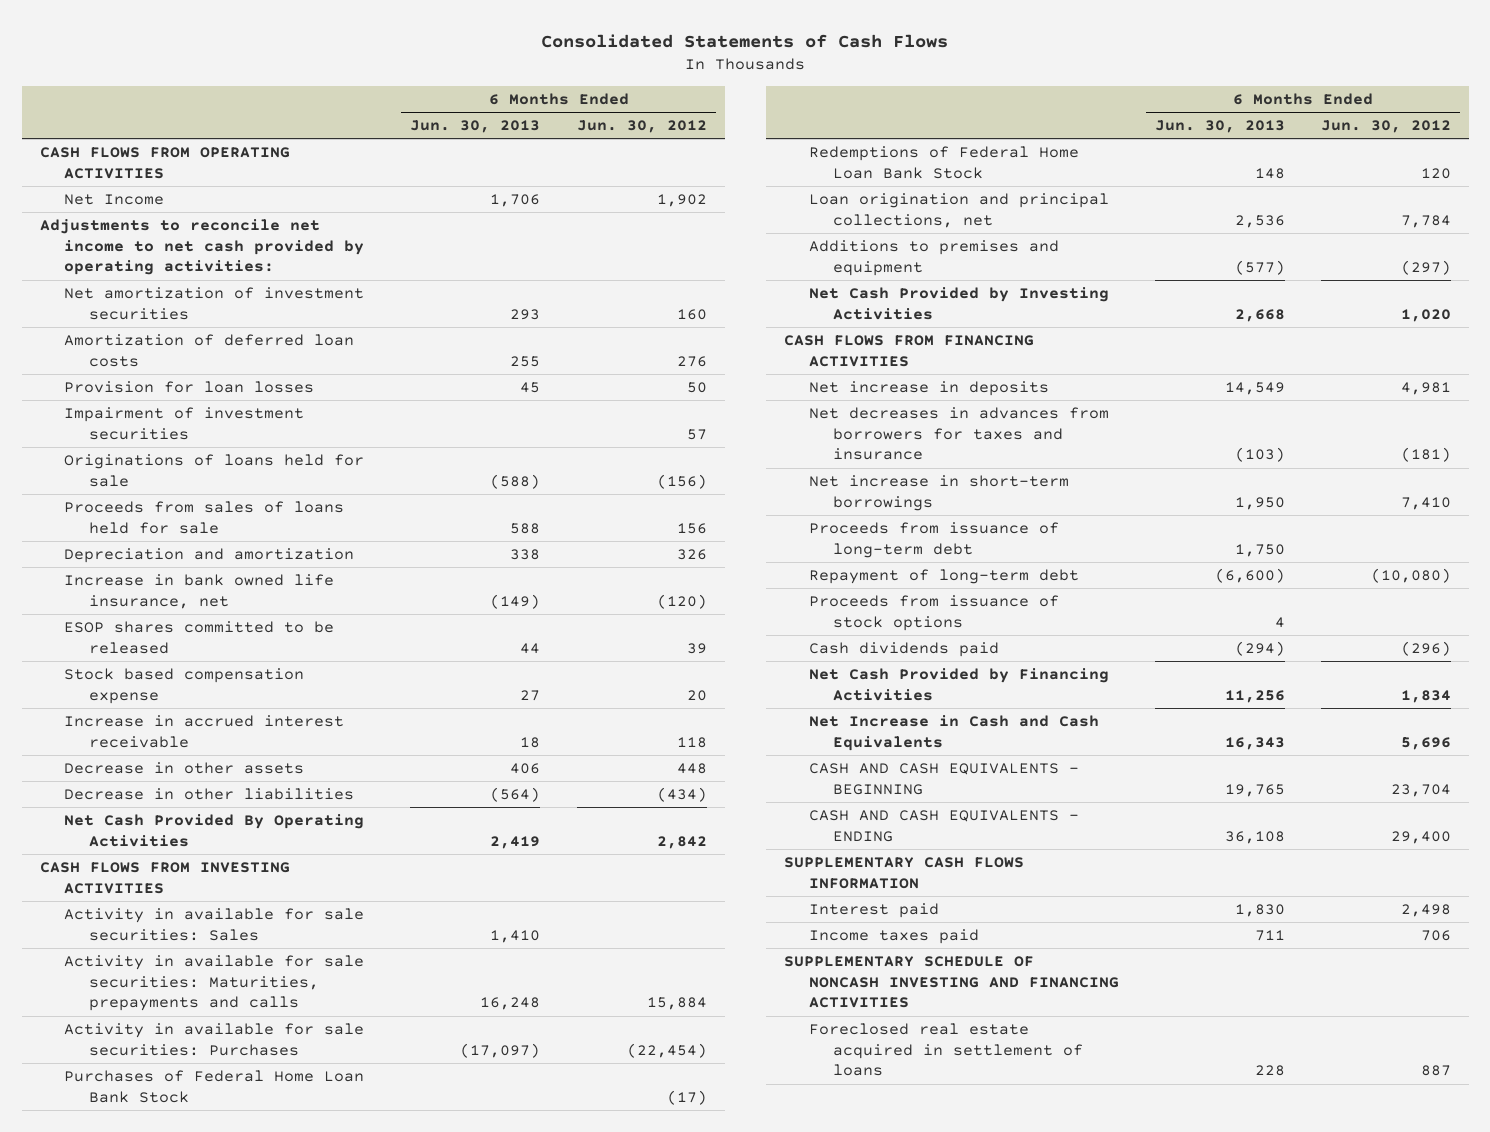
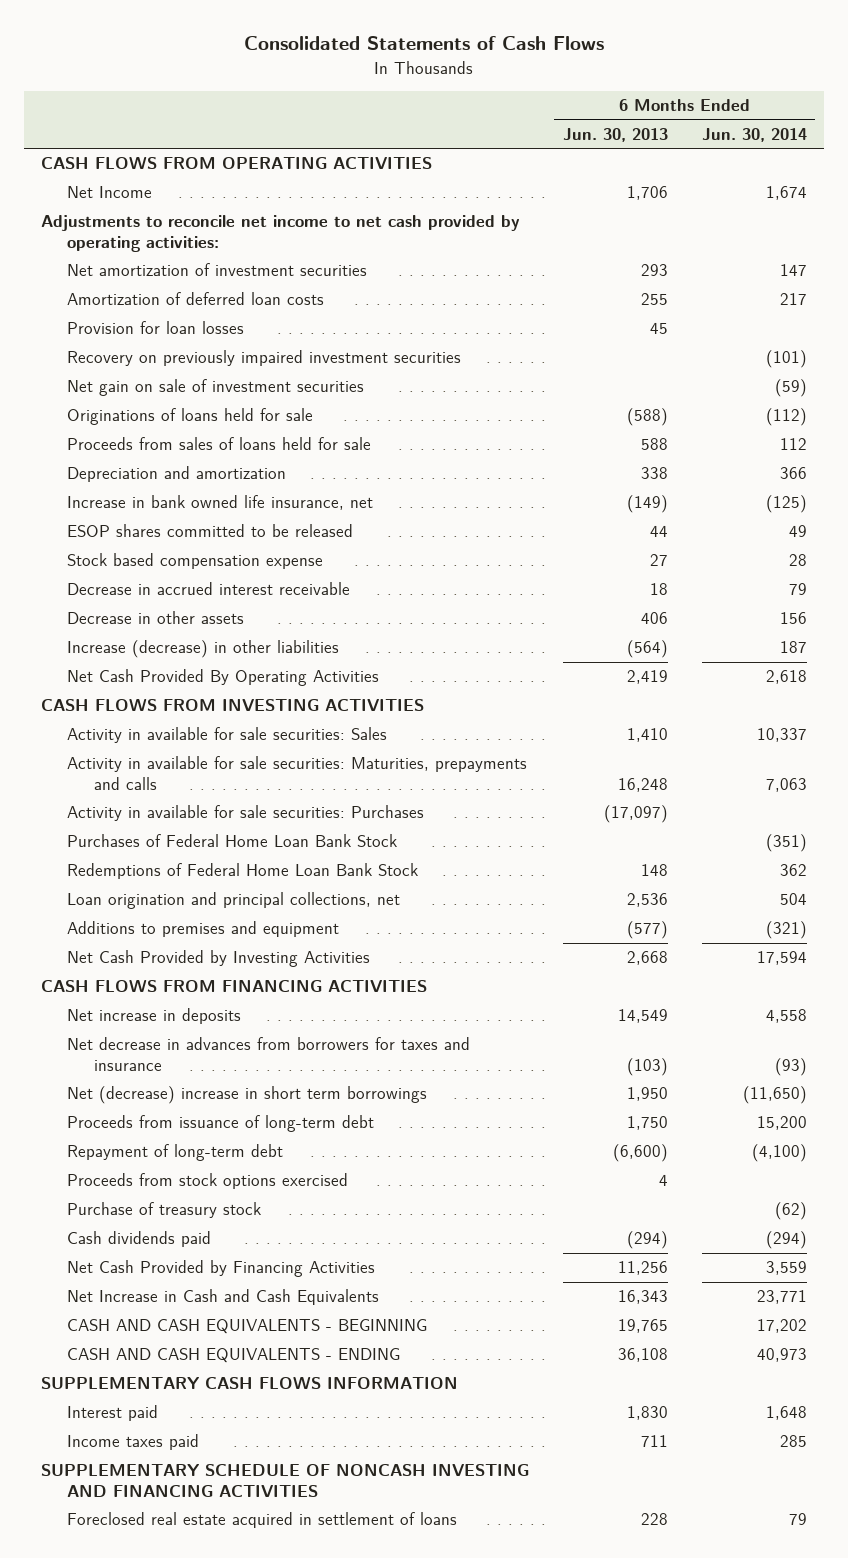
- | 6 Months Ended Jun. 30, 2013 | 6 Months Ended Jun. 30, 2012
+ | 6 Months Ended Jun. 30, 2013 | 6 Months Ended Jun. 30, 2014
- Impairment of investment securities | | 57
+ Recovery on previously impaired investment securities | | (101)
+ Net gain on sale of investment securities | | (59)
- Increase in accrued interest receivable | 18 | 118
+ Decrease in accrued interest receivable | 18 | 79
- Decrease in other liabilities | (564) | (434)
+ Increase (decrease) in other liabilities | (564) | 187
- Net decreases in advances from borrowers for taxes and insurance | (103) | (181)
- Net increase in short-term borrowings | 1,950 | 7,410
+ Net decrease in advances from borrowers for taxes and insurance | (103) | (93)
+ Net (decrease) increase in short term borrowings | 1,950 | (11,650)
- Proceeds from issuance of stock options | 4 |
+ Proceeds from stock options exercised | 4 |
+ Purchase of treasury stock | | (62)

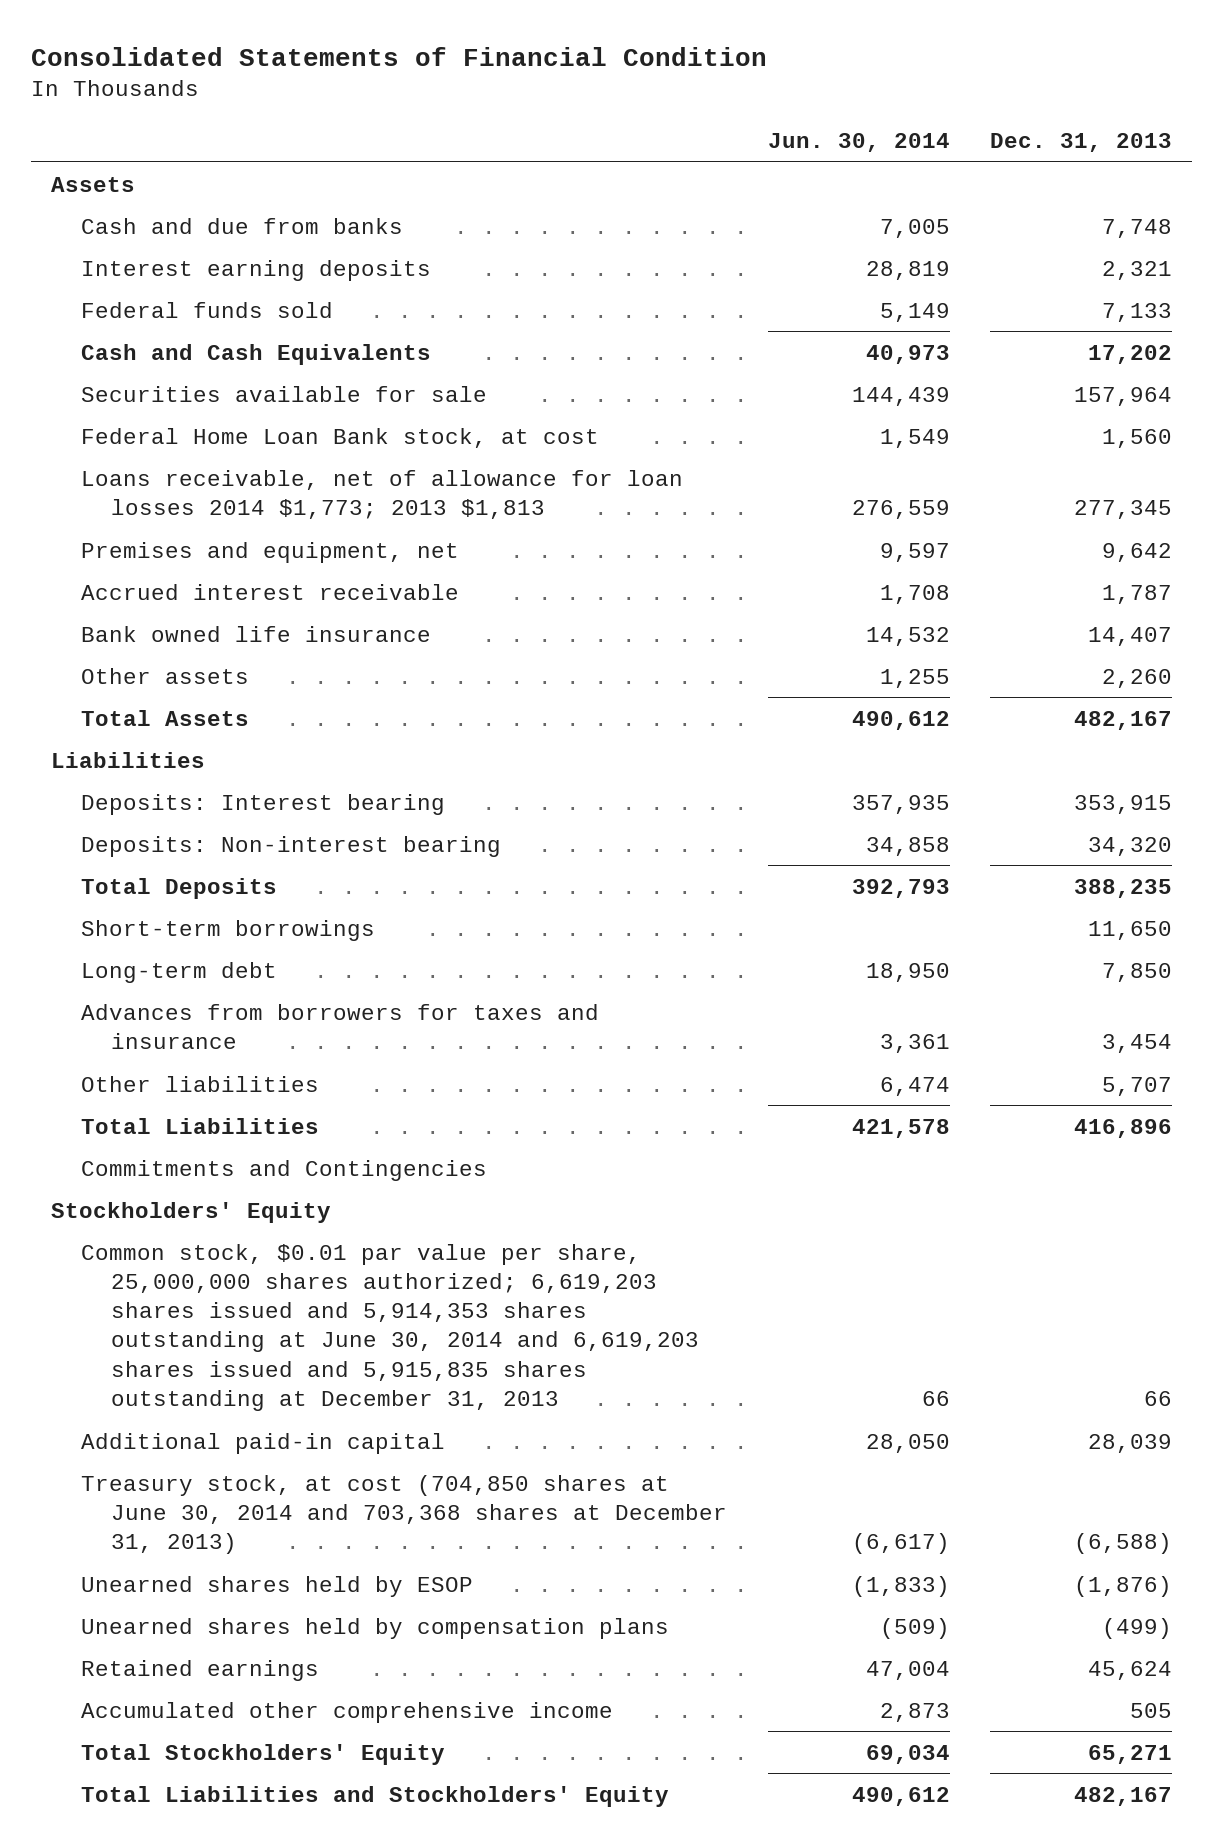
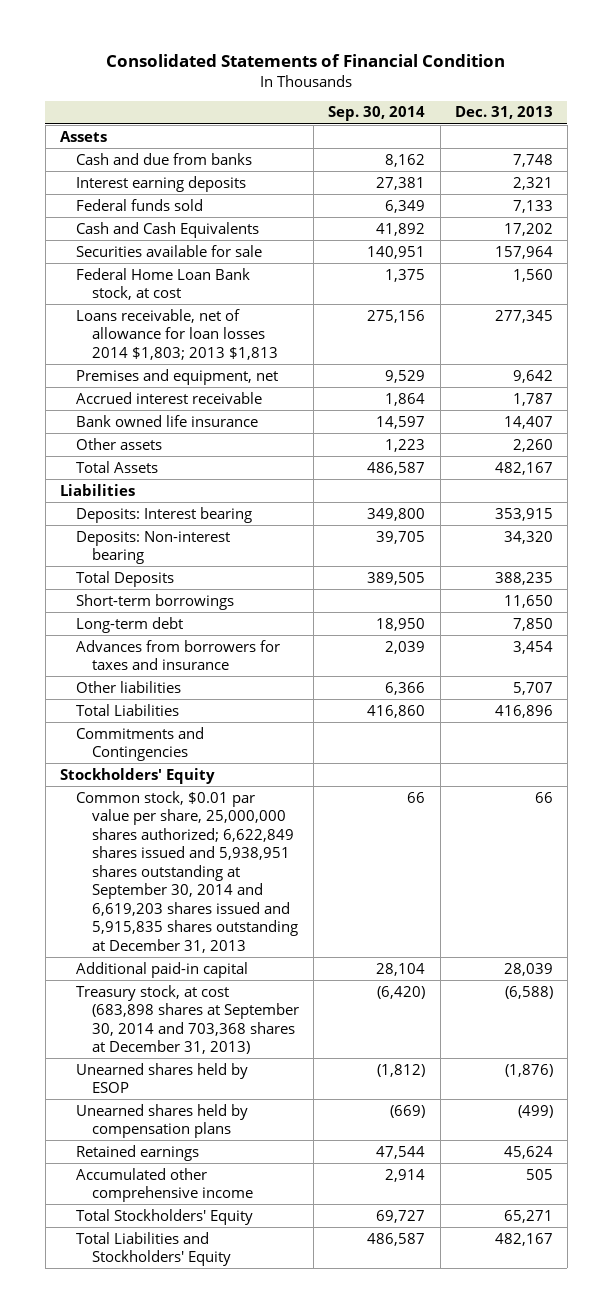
- | Jun. 30, 2014 | Dec. 31, 2013
+ | Sep. 30, 2014 | Dec. 31, 2013
- Loans receivable, net of allowance for loan losses 2014 $1,773; 2013 $1,813 | 276,559 | 277,345
+ Loans receivable, net of allowance for loan losses 2014 $1,803; 2013 $1,813 | 275,156 | 277,345
- Common stock, $0.01 par value per share, 25,000,000 shares authorized; 6,619,203 shares issued and 5,914,353 shares outstanding at June 30, 2014 and 6,619,203 shares issued and 5,915,835 shares outstanding at December 31, 2013 | 66 | 66
+ Common stock, $0.01 par value per share, 25,000,000 shares authorized; 6,622,849 shares issued and 5,938,951 shares outstanding at September 30, 2014 and 6,619,203 shares issued and 5,915,835 shares outstanding at December 31, 2013 | 66 | 66
- Treasury stock, at cost (704,850 shares at June 30, 2014 and 703,368 shares at December 31, 2013) | (6,617) | (6,588)
+ Treasury stock, at cost (683,898 shares at September 30, 2014 and 703,368 shares at December 31, 2013) | (6,420) | (6,588)

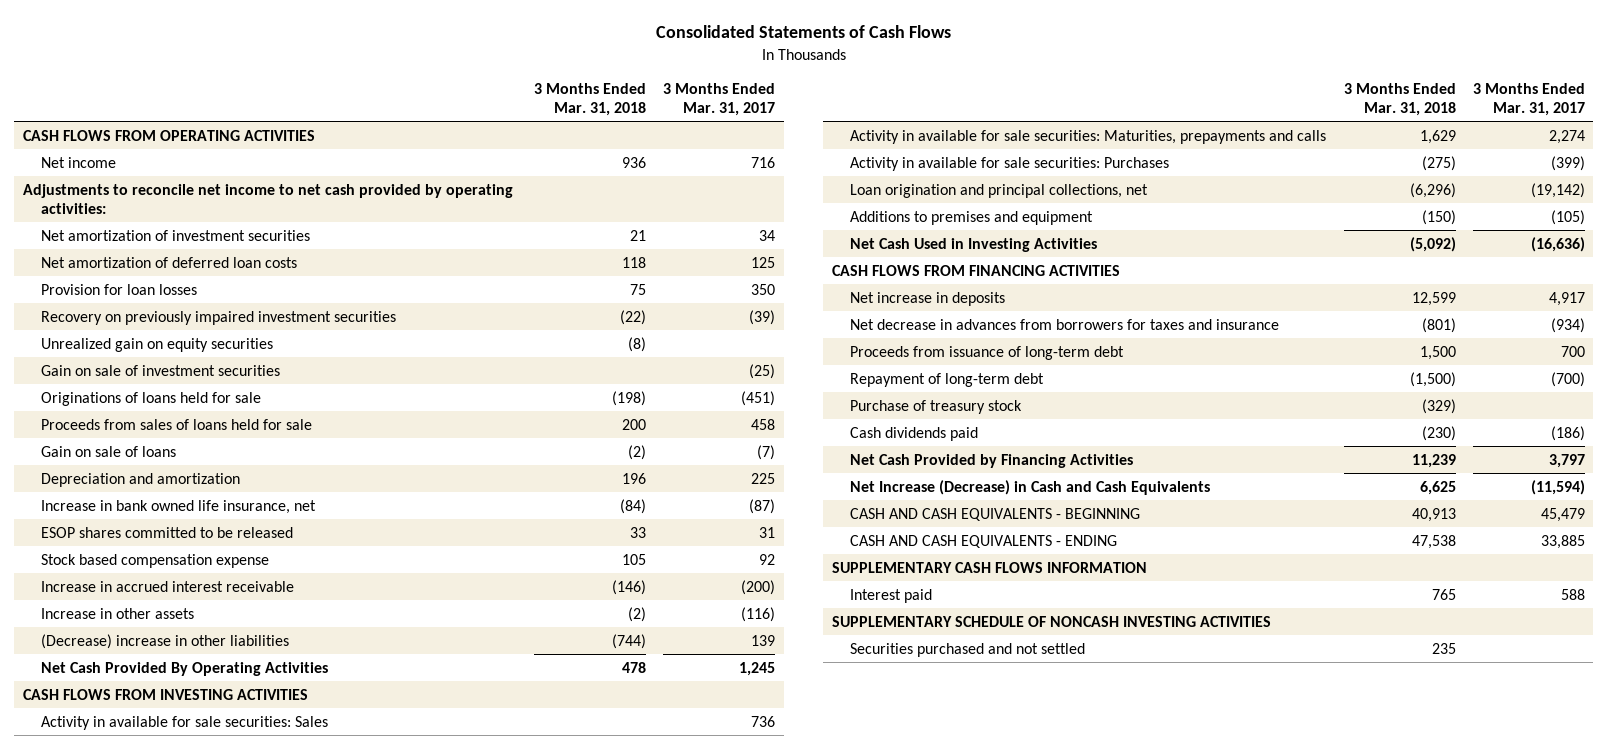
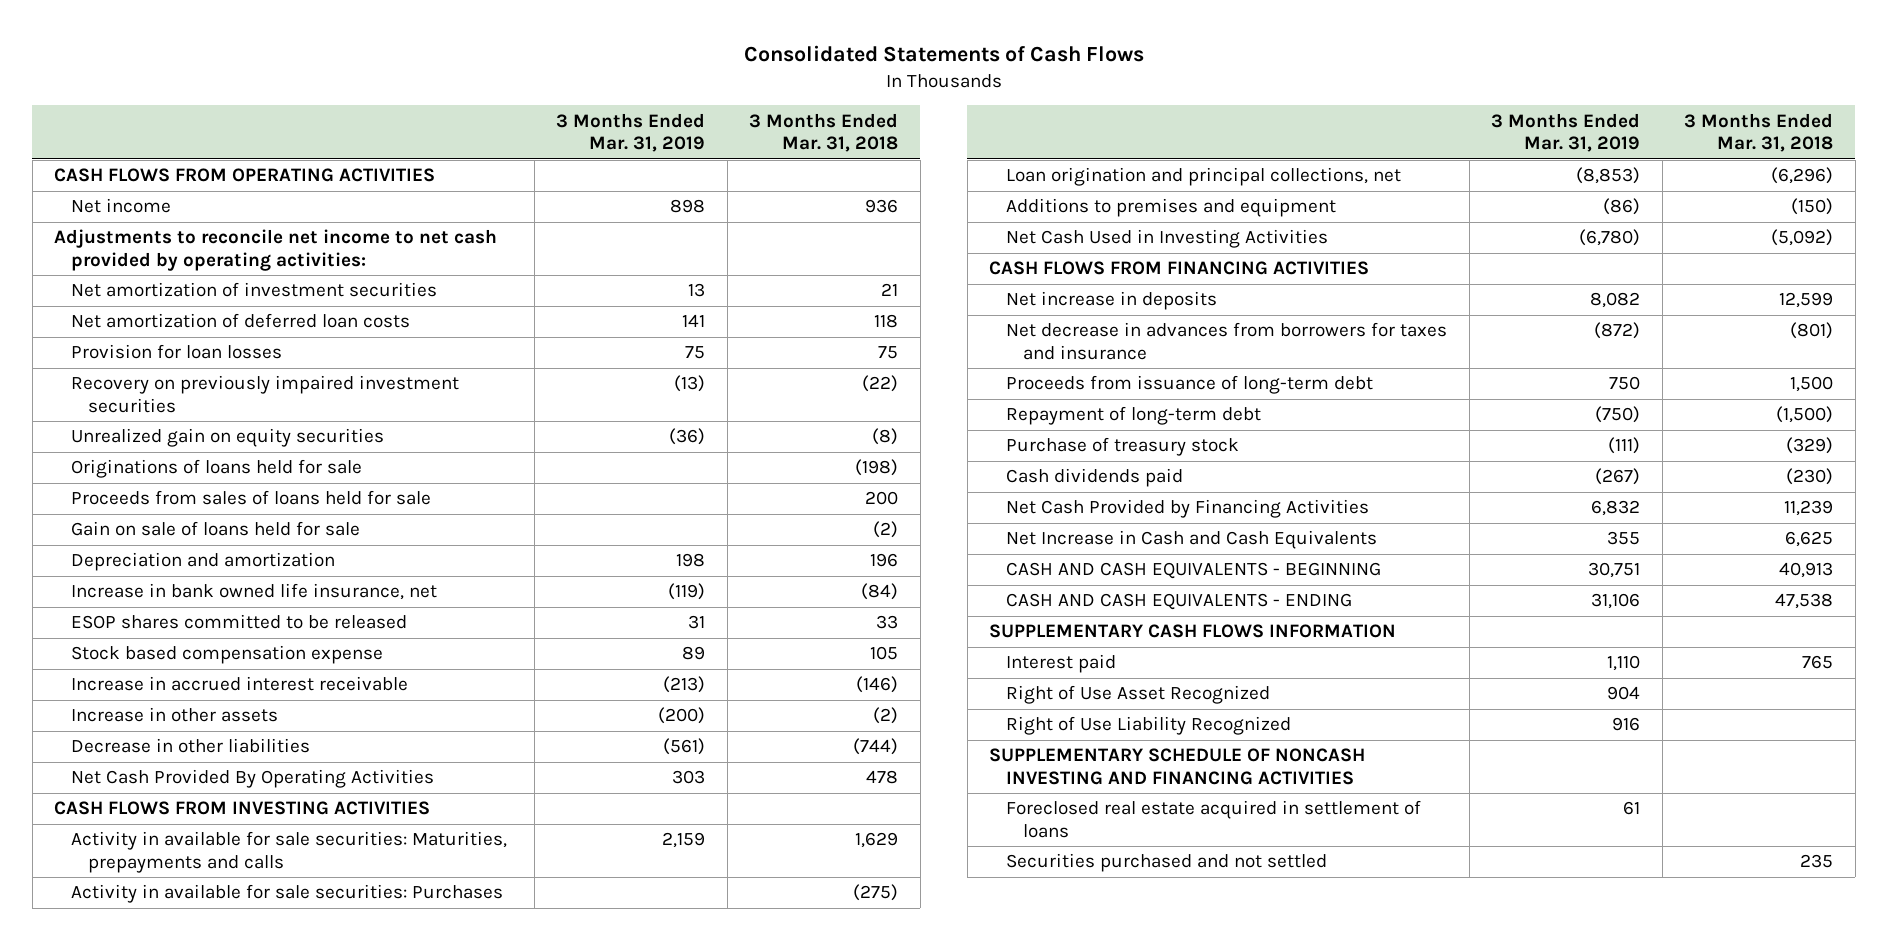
- | 3 Months Ended Mar. 31, 2018 | 3 Months Ended Mar. 31, 2017
+ | 3 Months Ended Mar. 31, 2019 | 3 Months Ended Mar. 31, 2018
- Gain on sale of investment securities | | (25)
- Gain on sale of loans | (2) | (7)
+ Gain on sale of loans held for sale | | (2)
- (Decrease) increase in other liabilities | (744) | 139
+ Decrease in other liabilities | (561) | (744)
- Activity in available for sale securities: Sales | | 736
- Net Increase (Decrease) in Cash and Cash Equivalents | 6,625 | (11,594)
+ Net Increase in Cash and Cash Equivalents | 355 | 6,625
- SUPPLEMENTARY SCHEDULE OF NONCASH INVESTING ACTIVITIES
+ Right of Use Asset Recognized | 904 |
+ Right of Use Liability Recognized | 916 |
+ SUPPLEMENTARY SCHEDULE OF NONCASH INVESTING AND FINANCING ACTIVITIES
+ Foreclosed real estate acquired in settlement of loans | 61 |

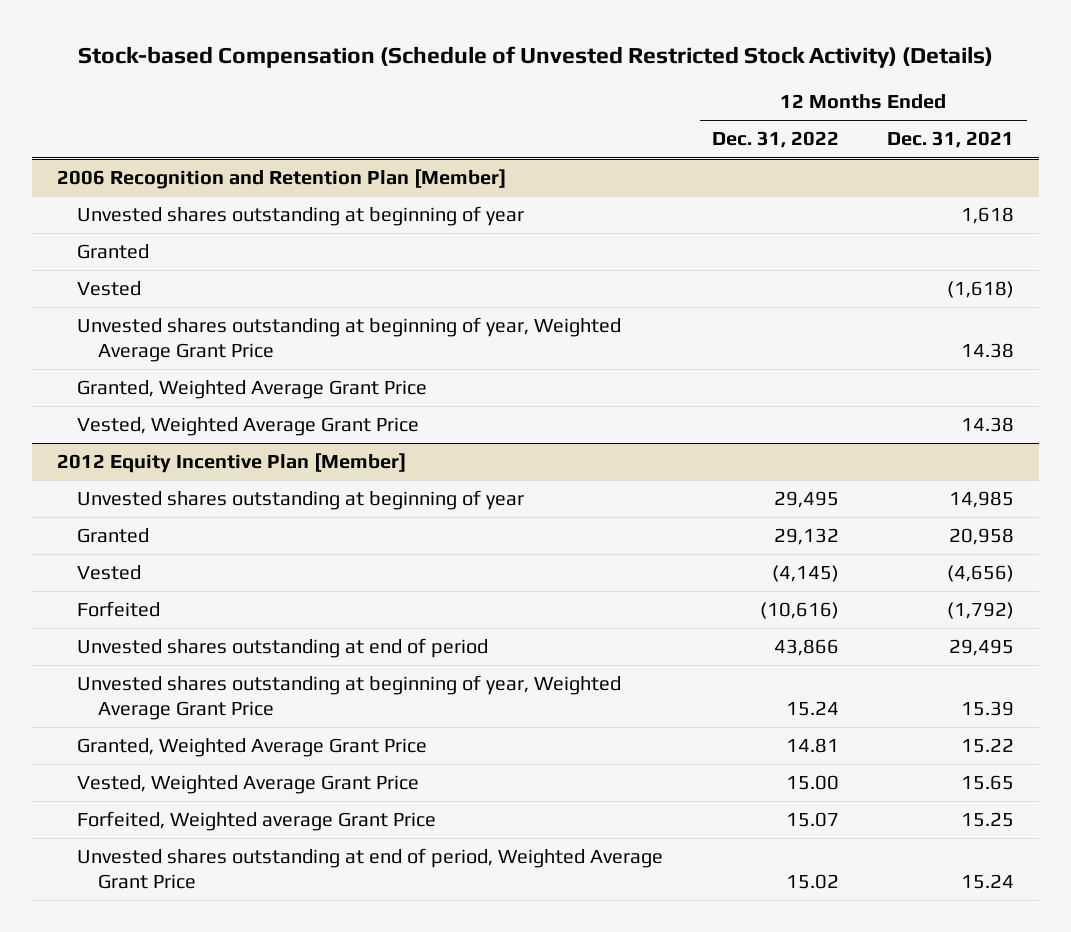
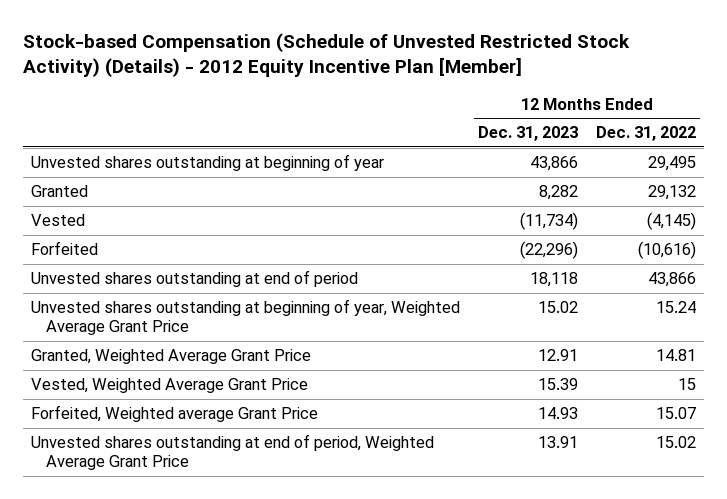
- Stock-based Compensation (Schedule of Unvested Restricted Stock Activity) (Details)
+ Stock-based Compensation (Schedule of Unvested Restricted Stock Activity) (Details) - 2012 Equity Incentive Plan [Member]
- | 12 Months Ended Dec. 31, 2022 | 12 Months Ended Dec. 31, 2021
+ | 12 Months Ended Dec. 31, 2023 | 12 Months Ended Dec. 31, 2022
- 2006 Recognition and Retention Plan [Member]
- Unvested shares outstanding at beginning of year | | 1,618
- Granted
- Vested | | (1,618)
- Unvested shares outstanding at beginning of year, Weighted Average Grant Price | | 14.38
- Granted, Weighted Average Grant Price
- Vested, Weighted Average Grant Price | | 14.38
- 2012 Equity Incentive Plan [Member]
- Vested, Weighted Average Grant Price | 15.00 | 15.65
+ Vested, Weighted Average Grant Price | 15.39 | 15

